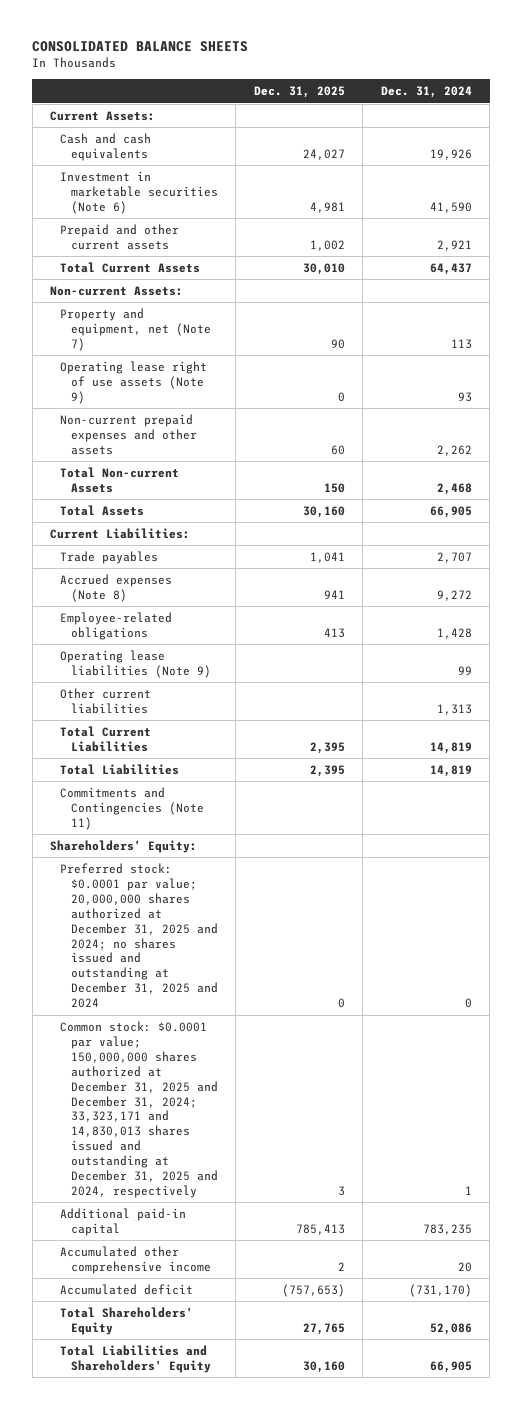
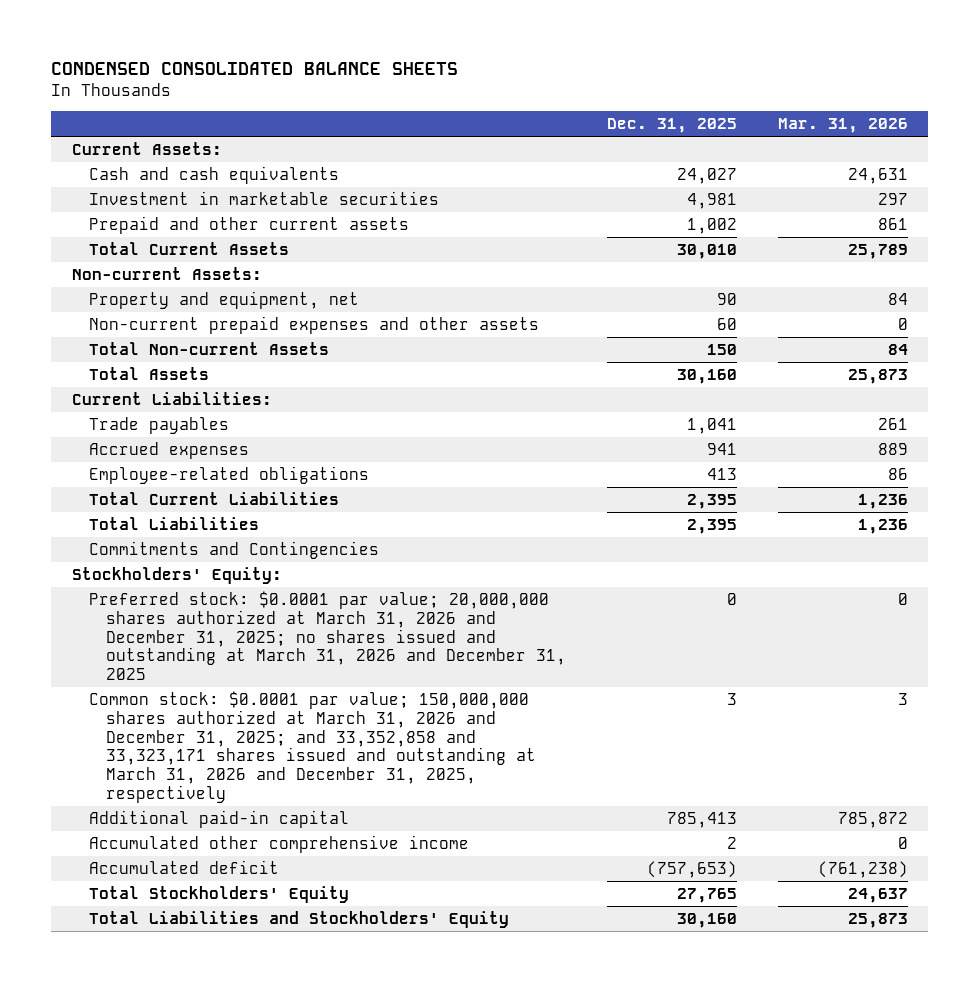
- CONSOLIDATED BALANCE SHEETS
+ CONDENSED CONSOLIDATED BALANCE SHEETS
- | Dec. 31, 2025 | Dec. 31, 2024
+ | Dec. 31, 2025 | Mar. 31, 2026
- Investment in marketable securities (Note 6) | 4,981 | 41,590
+ Investment in marketable securities | 4,981 | 297
- Property and equipment, net (Note 7) | 90 | 113
- Operating lease right of use assets (Note 9) | 0 | 93
+ Property and equipment, net | 90 | 84
- Accrued expenses (Note 8) | 941 | 9,272
+ Accrued expenses | 941 | 889
- Operating lease liabilities (Note 9) | | 99
- Other current liabilities | | 1,313
- Commitments and Contingencies (Note 11)
- Shareholders' Equity:
- Preferred stock: $0.0001 par value; 20,000,000 shares authorized at December 31, 2025 and 2024; no shares issued and outstanding at December 31, 2025 and 2024 | 0 | 0
- Common stock: $0.0001 par value; 150,000,000 shares authorized at December 31, 2025 and December 31, 2024; 33,323,171 and 14,830,013 shares issued and outstanding at December 31, 2025 and 2024, respectively | 3 | 1
+ Commitments and Contingencies
+ Stockholders' Equity:
+ Preferred stock: $0.0001 par value; 20,000,000 shares authorized at March 31, 2026 and December 31, 2025; no shares issued and outstanding at March 31, 2026 and December 31, 2025 | 0 | 0
+ Common stock: $0.0001 par value; 150,000,000 shares authorized at March 31, 2026 and December 31, 2025; and 33,352,858 and 33,323,171 shares issued and outstanding at March 31, 2026 and December 31, 2025, respectively | 3 | 3
- Total Shareholders' Equity | 27,765 | 52,086
- Total Liabilities and Shareholders' Equity | 30,160 | 66,905
+ Total Stockholders' Equity | 27,765 | 24,637
+ Total Liabilities and Stockholders' Equity | 30,160 | 25,873

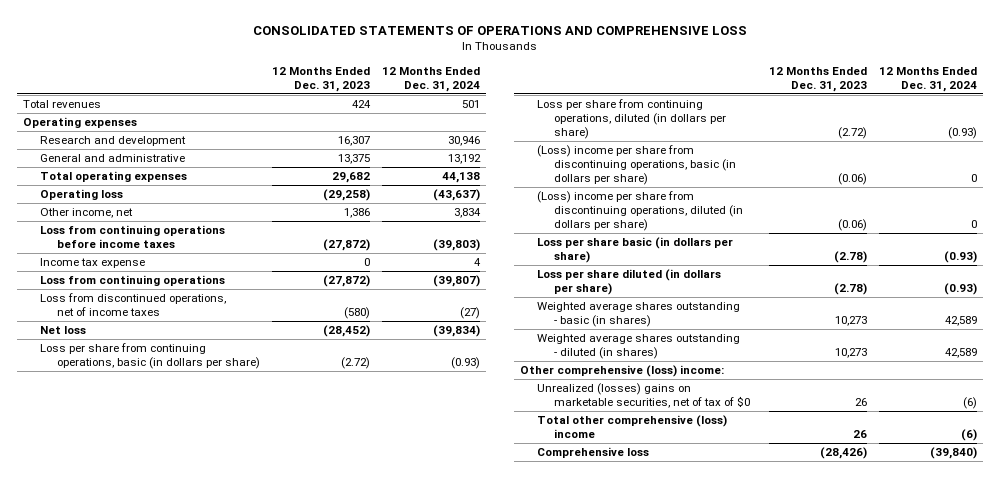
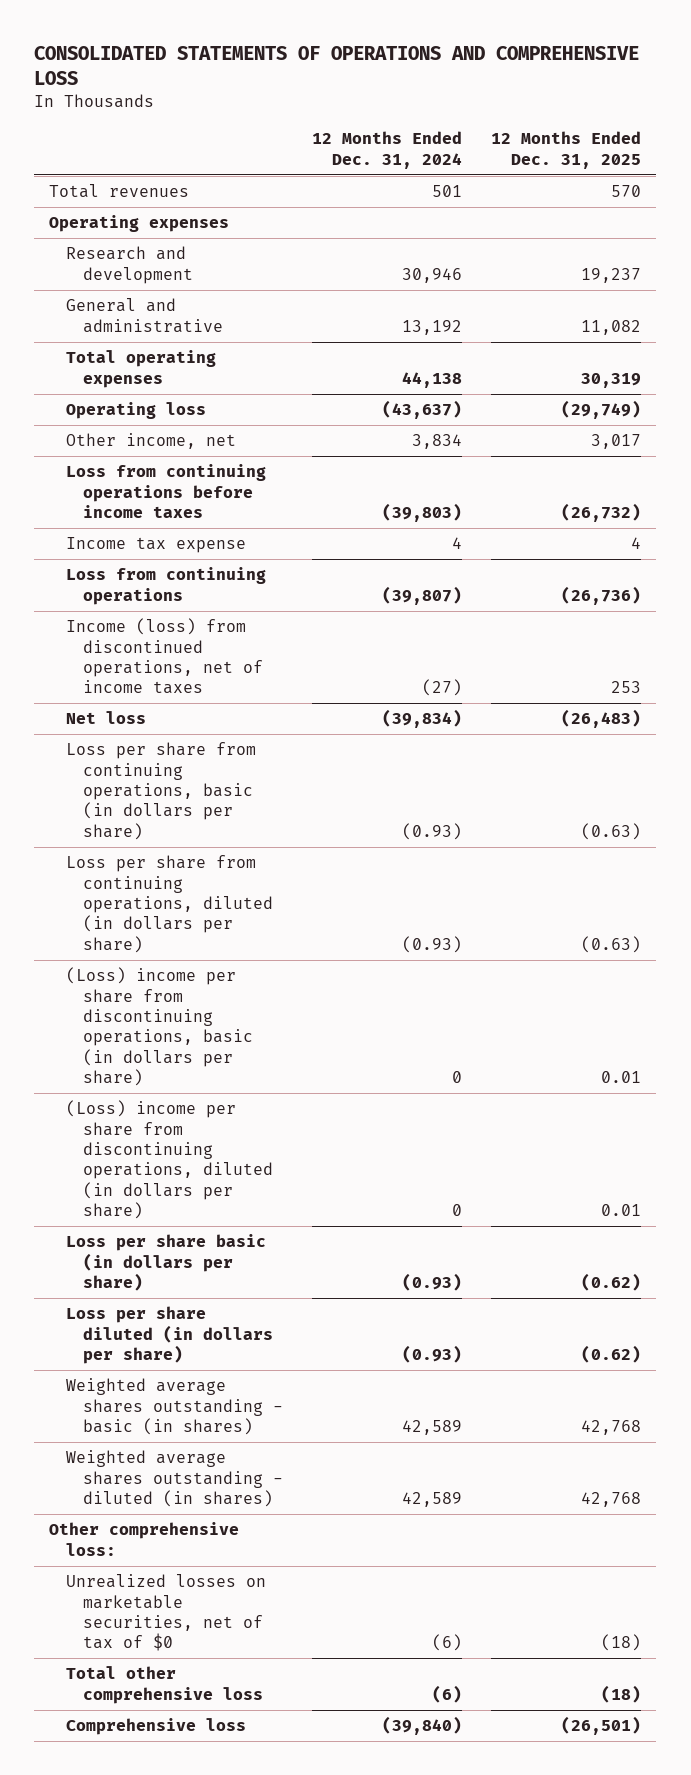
- | 12 Months Ended Dec. 31, 2023 | 12 Months Ended Dec. 31, 2024
+ | 12 Months Ended Dec. 31, 2024 | 12 Months Ended Dec. 31, 2025
- Loss from discontinued operations, net of income taxes | (580) | (27)
+ Income (loss) from discontinued operations, net of income taxes | (27) | 253
- Other comprehensive (loss) income:
- Unrealized (losses) gains on marketable securities, net of tax of $0 | 26 | (6)
- Total other comprehensive (loss) income | 26 | (6)
+ Other comprehensive loss:
+ Unrealized losses on marketable securities, net of tax of $0 | (6) | (18)
+ Total other comprehensive loss | (6) | (18)

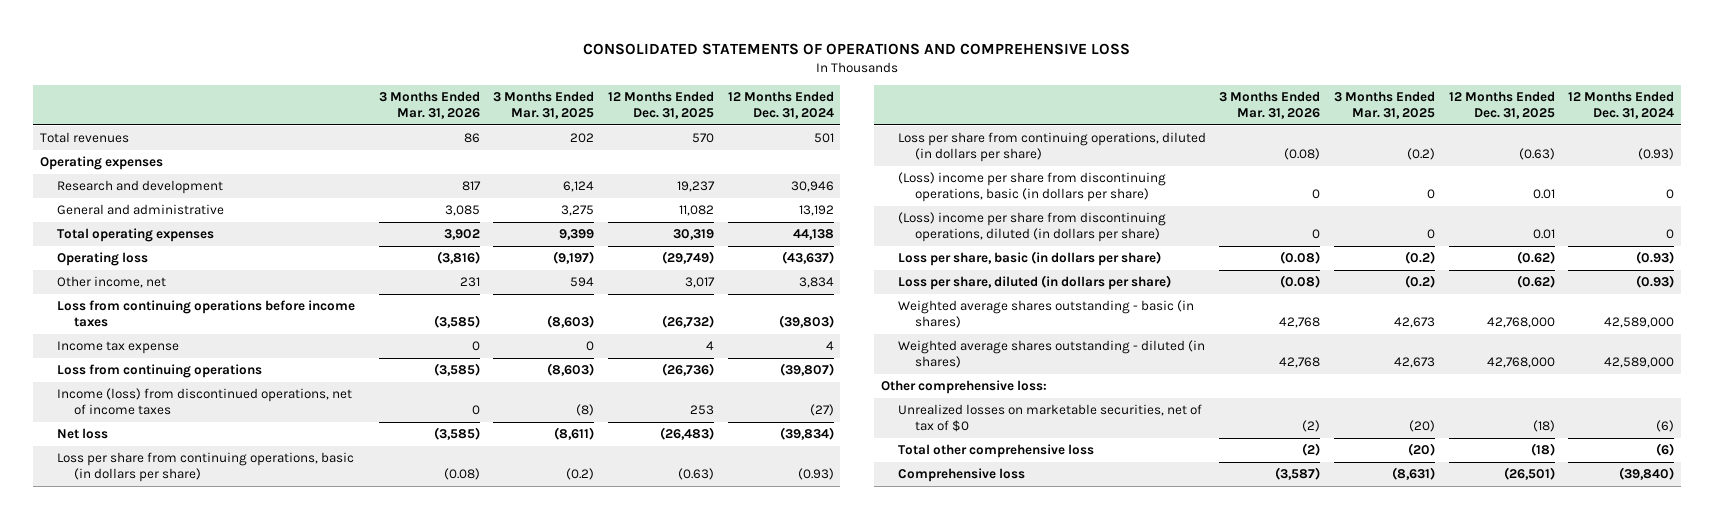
- | 12 Months Ended Dec. 31, 2024 | 12 Months Ended Dec. 31, 2025
+ | 3 Months Ended Mar. 31, 2026 | 3 Months Ended Mar. 31, 2025 | 12 Months Ended Dec. 31, 2025 | 12 Months Ended Dec. 31, 2024
- Loss per share basic (in dollars per share) | (0.93) | (0.62)
- Loss per share diluted (in dollars per share) | (0.93) | (0.62)
- Weighted average shares outstanding - basic (in shares) | 42,589 | 42,768
- Weighted average shares outstanding - diluted (in shares) | 42,589 | 42,768
+ Loss per share, basic (in dollars per share) | (0.08) | (0.2) | (0.62) | (0.93)
+ Loss per share, diluted (in dollars per share) | (0.08) | (0.2) | (0.62) | (0.93)
+ Weighted average shares outstanding - basic (in shares) | 42,768 | 42,673 | 42,768,000 | 42,589,000
+ Weighted average shares outstanding - diluted (in shares) | 42,768 | 42,673 | 42,768,000 | 42,589,000

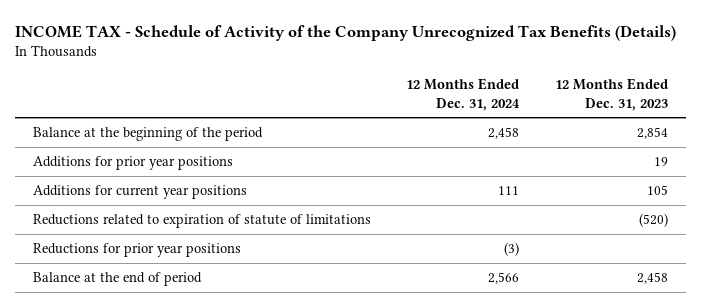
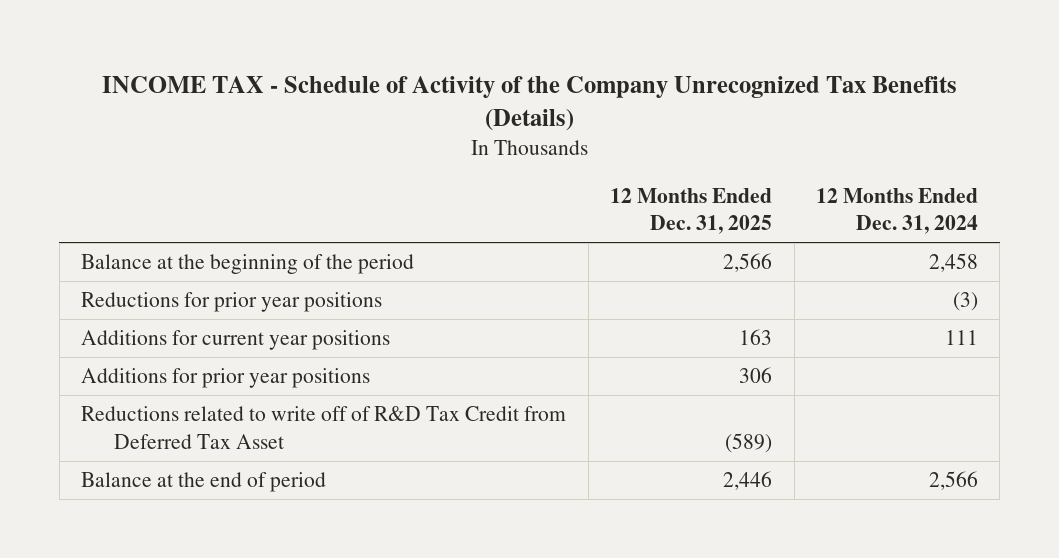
- | 12 Months Ended Dec. 31, 2024 | 12 Months Ended Dec. 31, 2023
+ | 12 Months Ended Dec. 31, 2025 | 12 Months Ended Dec. 31, 2024
- Reductions related to expiration of statute of limitations | | (520)
moved down: Additions for current year positions | 163 | 111
moved down: Additions for prior year positions | 306 |
+ Reductions related to write off of R&D Tax Credit from Deferred Tax Asset | (589) |

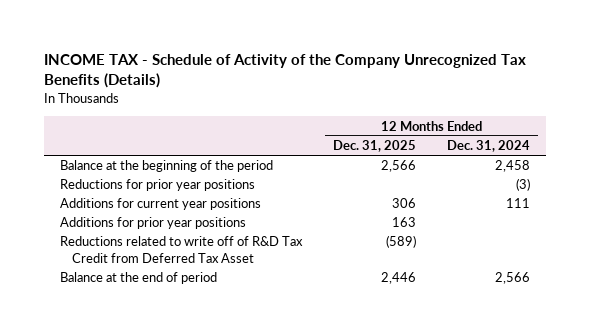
- Additions for current year positions | 163 | 111
- Additions for prior year positions | 306 |
+ Additions for current year positions | 306 | 111
+ Additions for prior year positions | 163 |

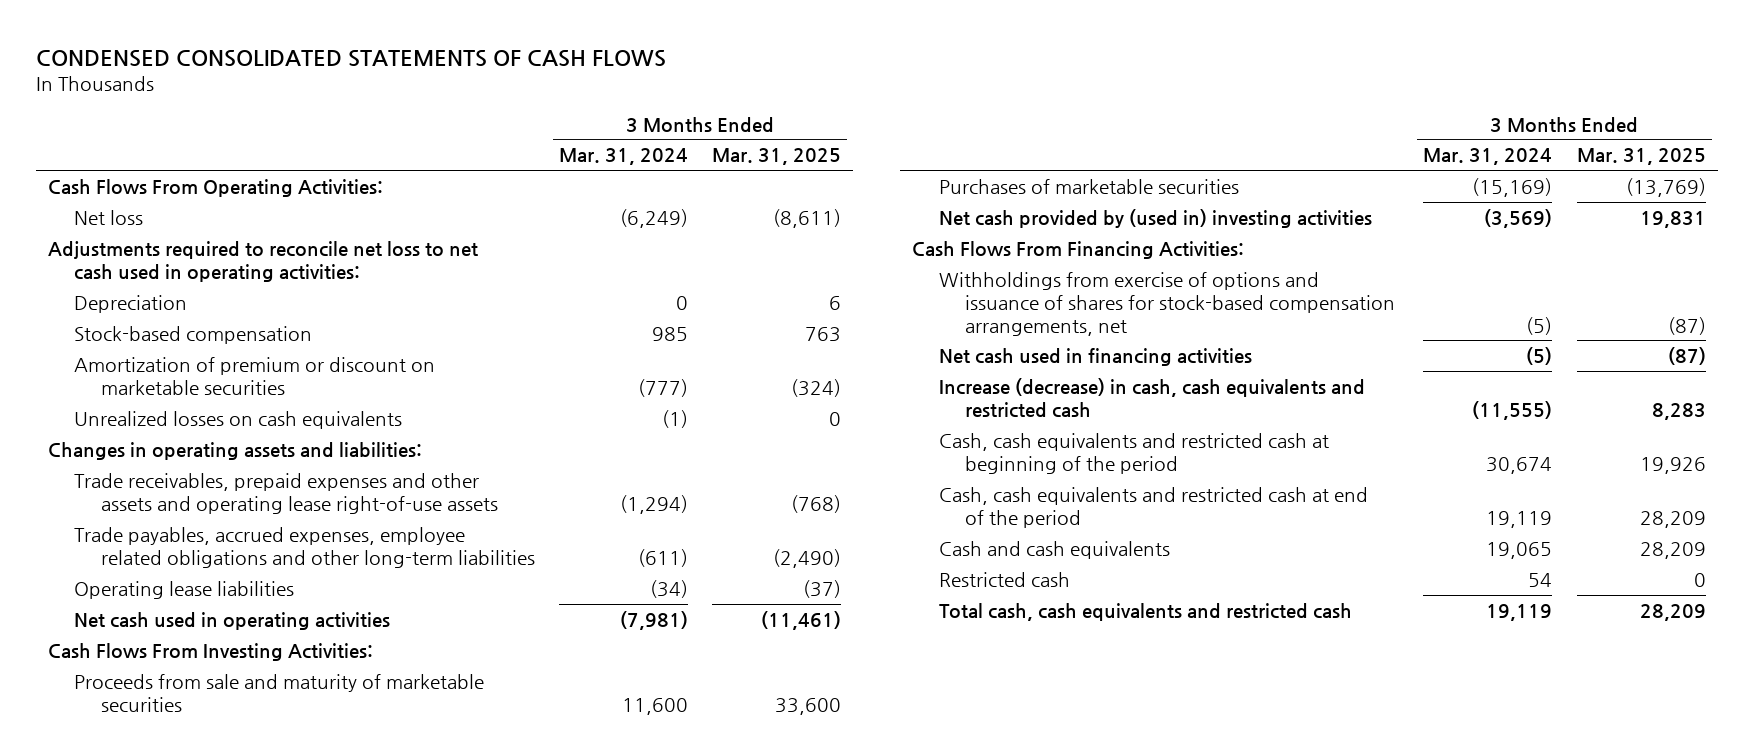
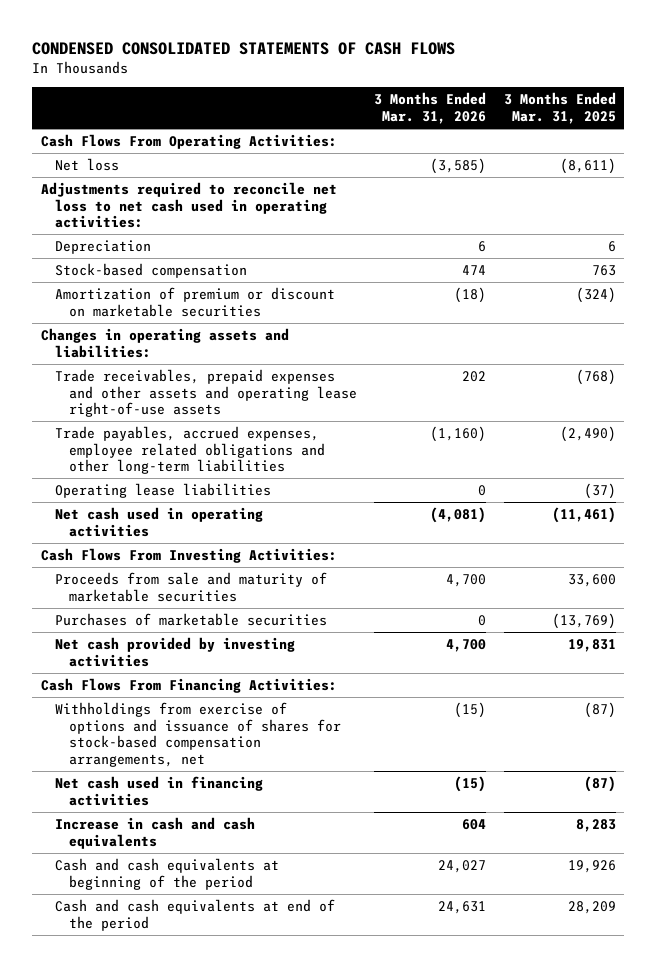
- | 3 Months Ended Mar. 31, 2024 | 3 Months Ended Mar. 31, 2025
+ | 3 Months Ended Mar. 31, 2026 | 3 Months Ended Mar. 31, 2025
- Unrealized losses on cash equivalents | (1) | 0
- Net cash provided by (used in) investing activities | (3,569) | 19,831
+ Net cash provided by investing activities | 4,700 | 19,831
- Increase (decrease) in cash, cash equivalents and restricted cash | (11,555) | 8,283
- Cash, cash equivalents and restricted cash at beginning of the period | 30,674 | 19,926
- Cash, cash equivalents and restricted cash at end of the period | 19,119 | 28,209
- Cash and cash equivalents | 19,065 | 28,209
- Restricted cash | 54 | 0
- Total cash, cash equivalents and restricted cash | 19,119 | 28,209
+ Increase in cash and cash equivalents | 604 | 8,283
+ Cash and cash equivalents at beginning of the period | 24,027 | 19,926
+ Cash and cash equivalents at end of the period | 24,631 | 28,209

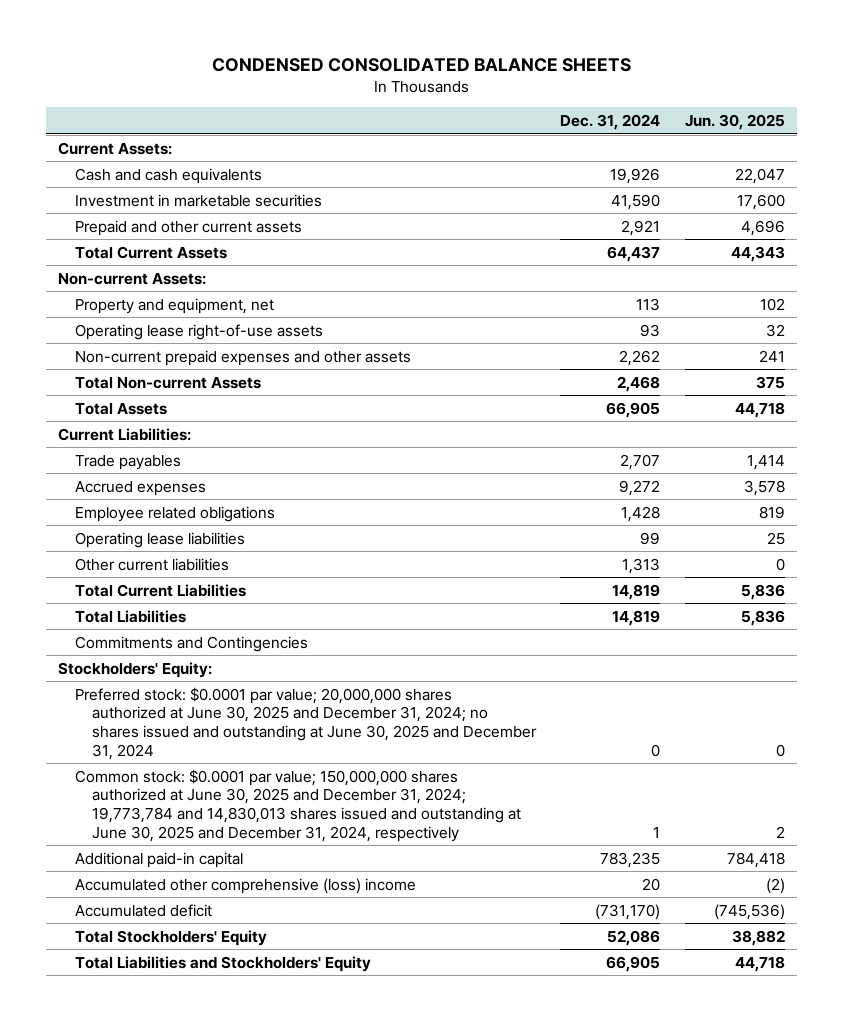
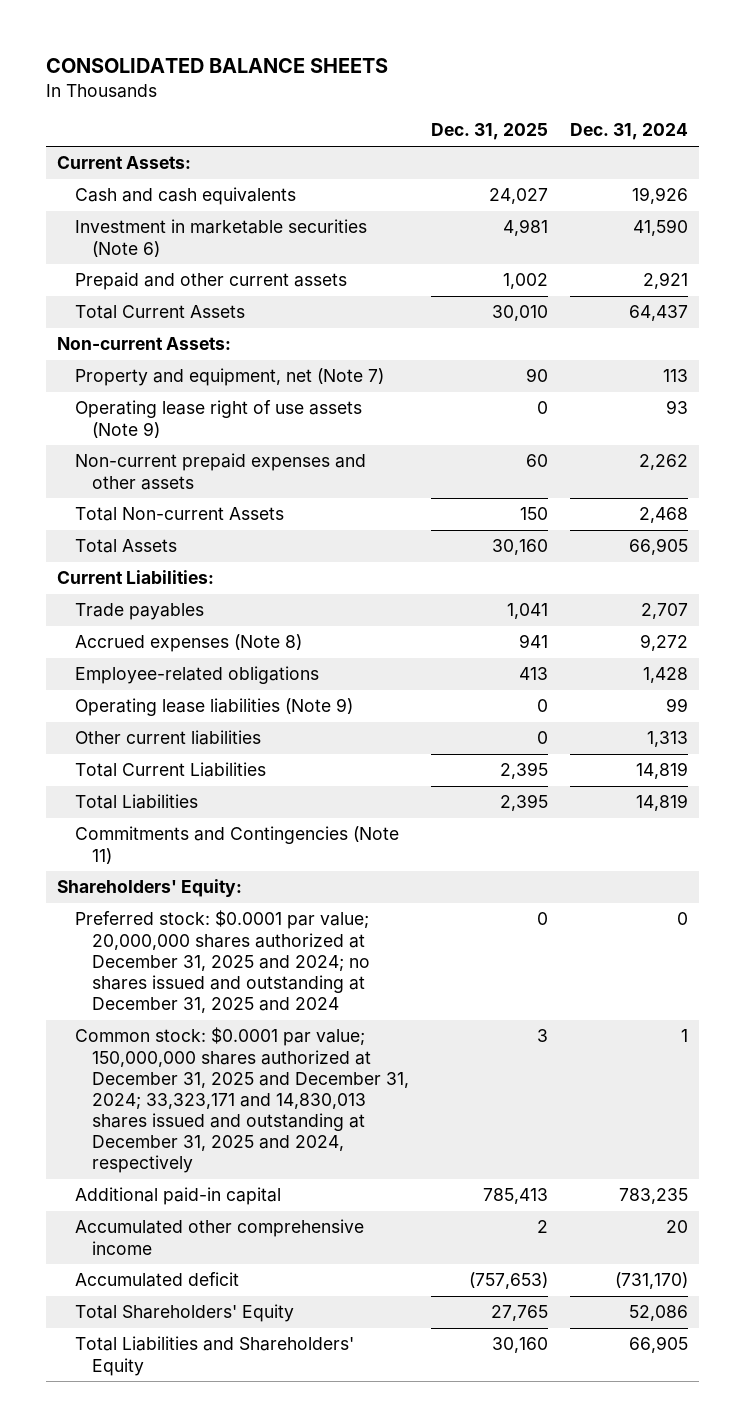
- CONDENSED CONSOLIDATED BALANCE SHEETS
+ CONSOLIDATED BALANCE SHEETS
- | Dec. 31, 2024 | Jun. 30, 2025
+ | Dec. 31, 2025 | Dec. 31, 2024
- Investment in marketable securities | 41,590 | 17,600
+ Investment in marketable securities (Note 6) | 4,981 | 41,590
- Property and equipment, net | 113 | 102
- Operating lease right-of-use assets | 93 | 32
+ Property and equipment, net (Note 7) | 90 | 113
+ Operating lease right of use assets (Note 9) | 0 | 93
- Accrued expenses | 9,272 | 3,578
- Employee related obligations | 1,428 | 819
- Operating lease liabilities | 99 | 25
+ Accrued expenses (Note 8) | 941 | 9,272
+ Employee-related obligations | 413 | 1,428
+ Operating lease liabilities (Note 9) | 0 | 99
- Commitments and Contingencies
- Stockholders' Equity:
- Preferred stock: $0.0001 par value; 20,000,000 shares authorized at June 30, 2025 and December 31, 2024; no shares issued and outstanding at June 30, 2025 and December 31, 2024 | 0 | 0
- Common stock: $0.0001 par value; 150,000,000 shares authorized at June 30, 2025 and December 31, 2024; 19,773,784 and 14,830,013 shares issued and outstanding at June 30, 2025 and December 31, 2024, respectively | 1 | 2
+ Commitments and Contingencies (Note 11)
+ Shareholders' Equity:
+ Preferred stock: $0.0001 par value; 20,000,000 shares authorized at December 31, 2025 and 2024; no shares issued and outstanding at December 31, 2025 and 2024 | 0 | 0
+ Common stock: $0.0001 par value; 150,000,000 shares authorized at December 31, 2025 and December 31, 2024; 33,323,171 and 14,830,013 shares issued and outstanding at December 31, 2025 and 2024, respectively | 3 | 1
- Accumulated other comprehensive (loss) income | 20 | (2)
+ Accumulated other comprehensive income | 2 | 20
- Total Stockholders' Equity | 52,086 | 38,882
- Total Liabilities and Stockholders' Equity | 66,905 | 44,718
+ Total Shareholders' Equity | 27,765 | 52,086
+ Total Liabilities and Shareholders' Equity | 30,160 | 66,905

